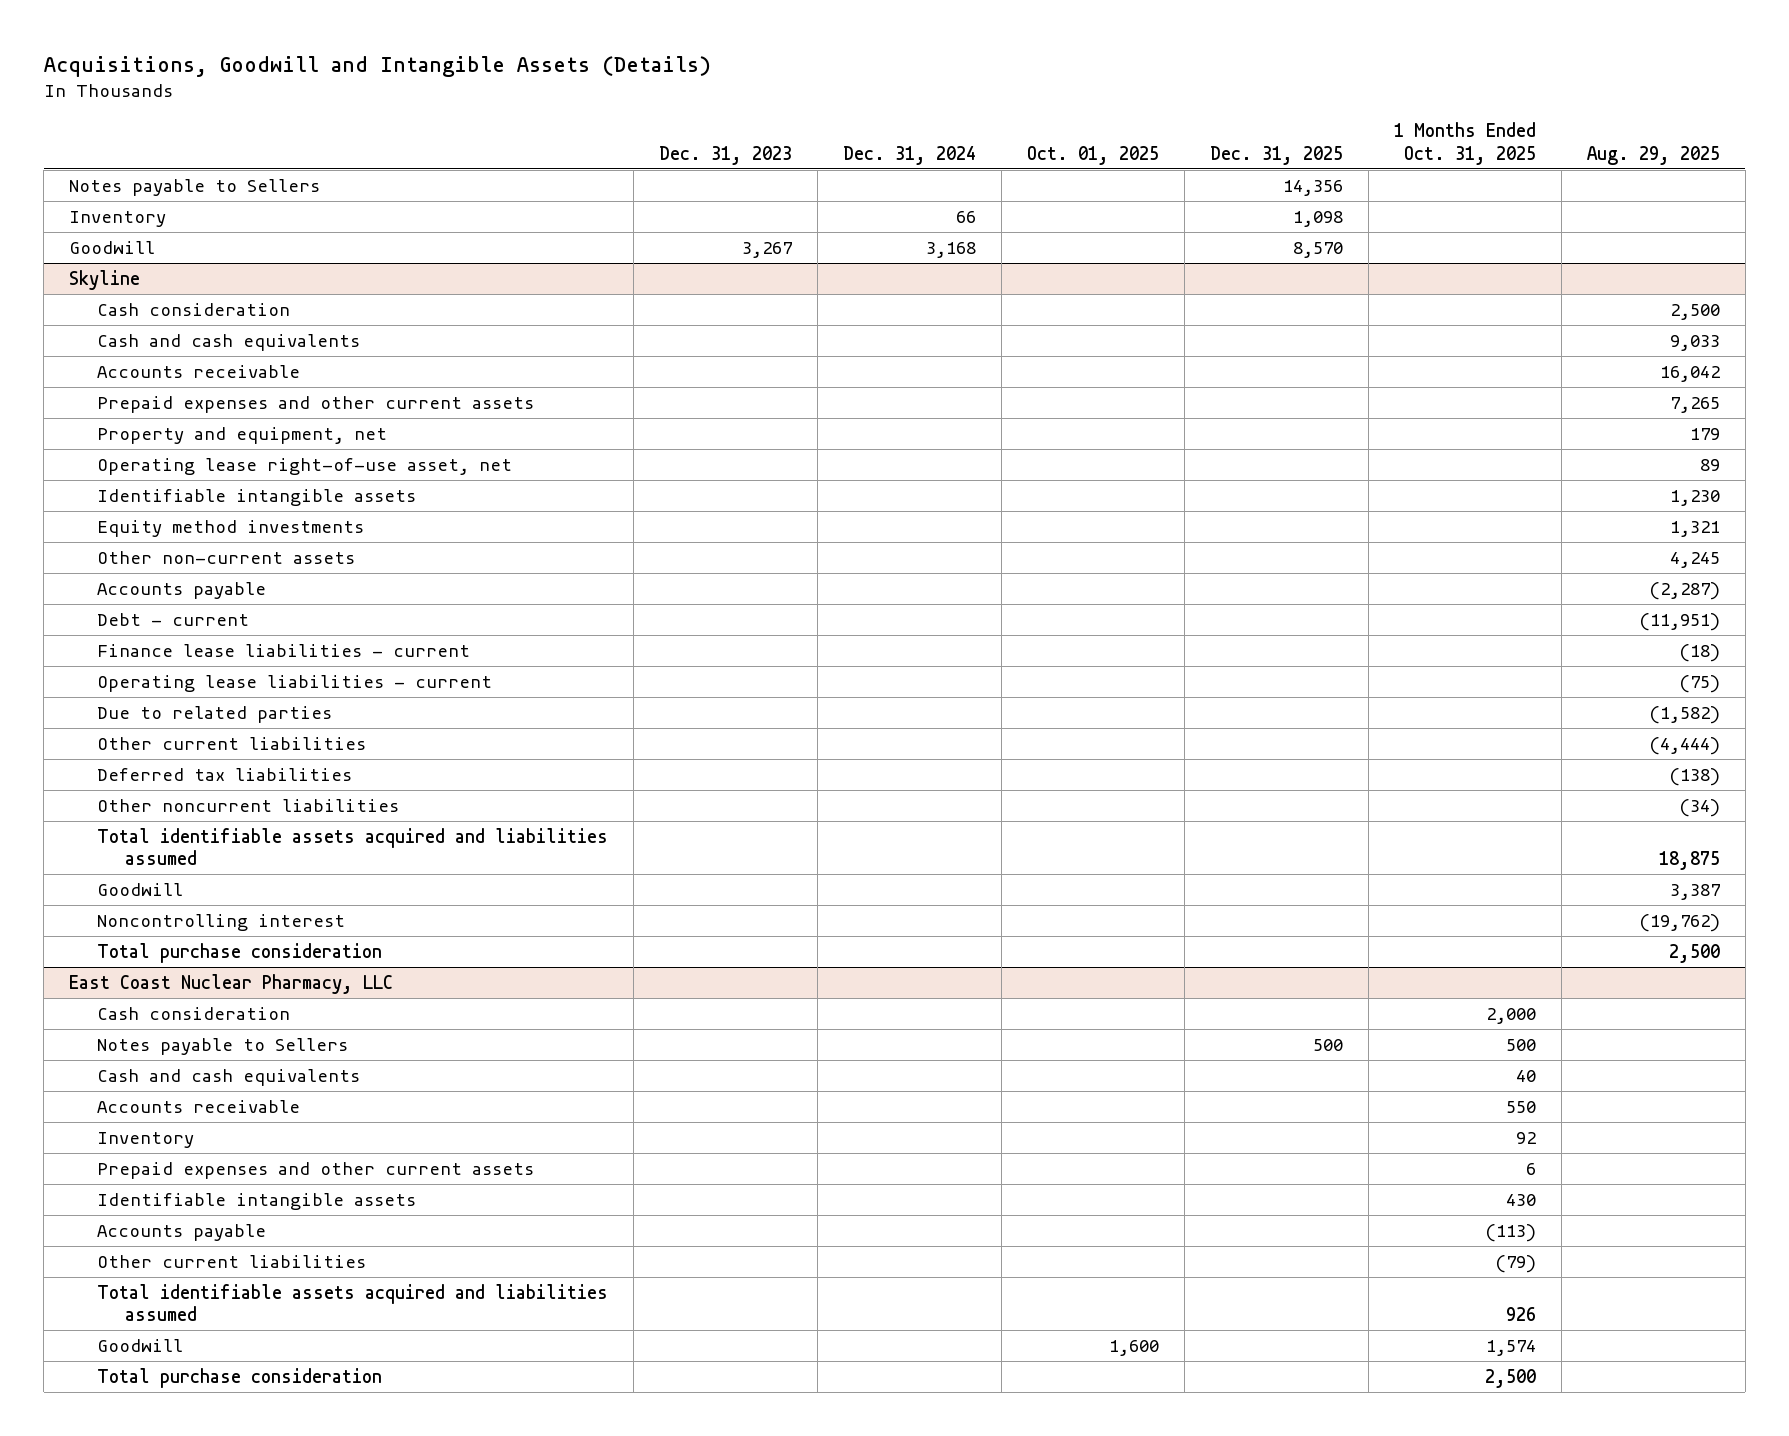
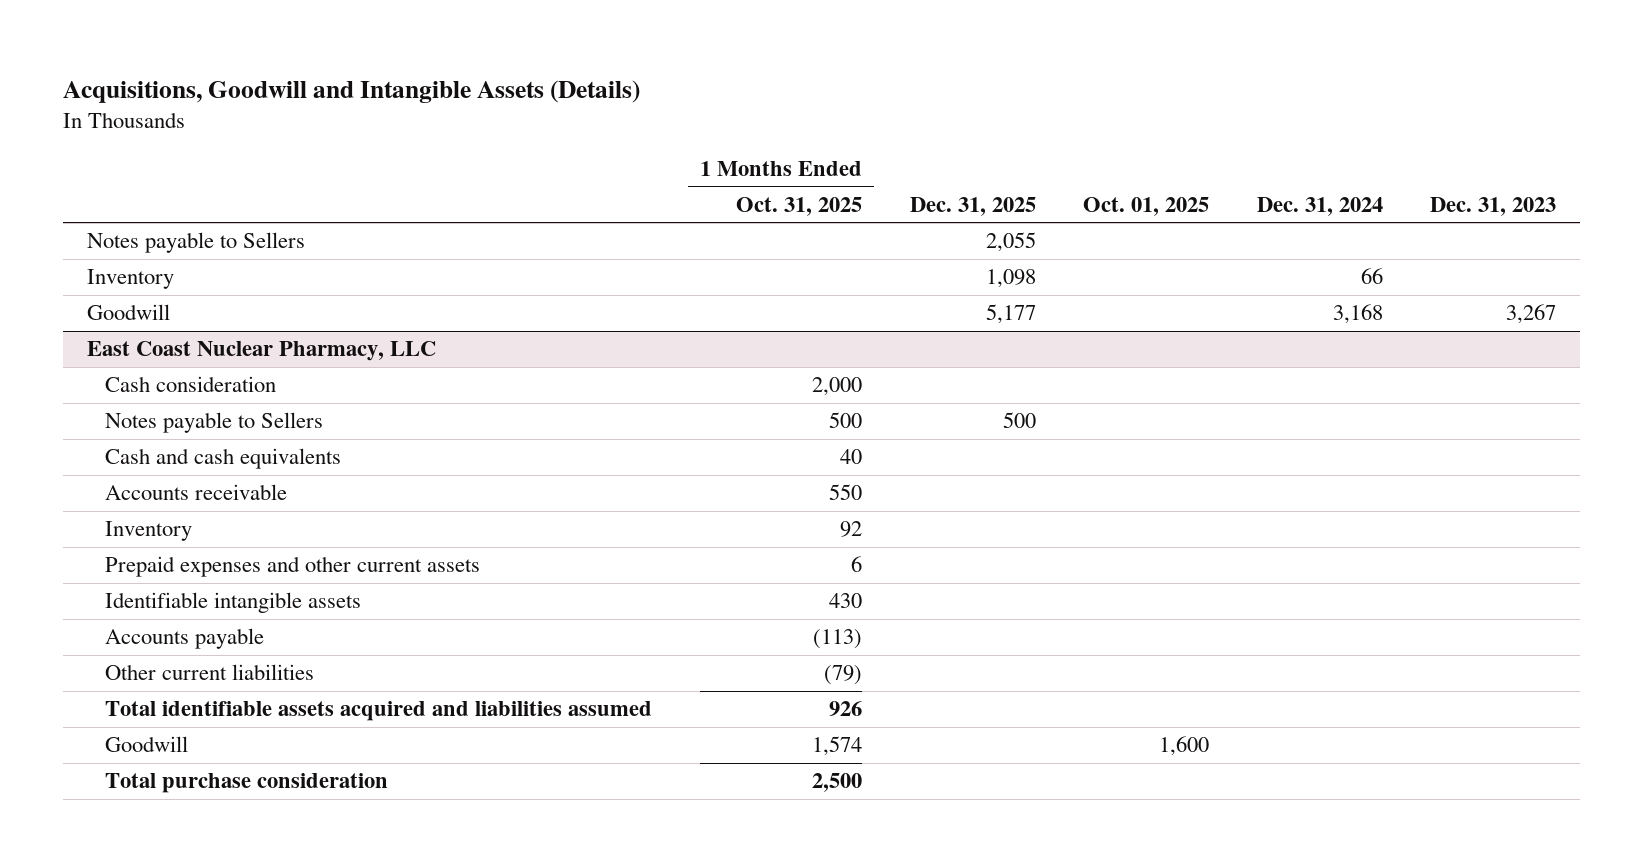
- | Dec. 31, 2023 | Dec. 31, 2024 | Oct. 01, 2025 | Dec. 31, 2025 | 1 Months Ended Oct. 31, 2025 | Aug. 29, 2025
+ | 1 Months Ended Oct. 31, 2025 | Dec. 31, 2025 | Oct. 01, 2025 | Dec. 31, 2024 | Dec. 31, 2023
- Notes payable to Sellers | | | | 14,356 | |
+ Notes payable to Sellers | | 2,055 | | |
- Goodwill | 3,267 | 3,168 | | 8,570 | |
- Skyline
- Cash consideration | | | | | | 2,500
- Cash and cash equivalents | | | | | | 9,033
- Accounts receivable | | | | | | 16,042
- Prepaid expenses and other current assets | | | | | | 7,265
- Property and equipment, net | | | | | | 179
- Operating lease right-of-use asset, net | | | | | | 89
- Identifiable intangible assets | | | | | | 1,230
- Equity method investments | | | | | | 1,321
- Other non-current assets | | | | | | 4,245
- Accounts payable | | | | | | (2,287)
- Debt - current | | | | | | (11,951)
- Finance lease liabilities - current | | | | | | (18)
- Operating lease liabilities - current | | | | | | (75)
- Due to related parties | | | | | | (1,582)
- Other current liabilities | | | | | | (4,444)
- Deferred tax liabilities | | | | | | (138)
- Other noncurrent liabilities | | | | | | (34)
- Total identifiable assets acquired and liabilities assumed | | | | | | 18,875
- Goodwill | | | | | | 3,387
- Noncontrolling interest | | | | | | (19,762)
- Total purchase consideration | | | | | | 2,500
+ Goodwill | | 5,177 | | 3,168 | 3,267

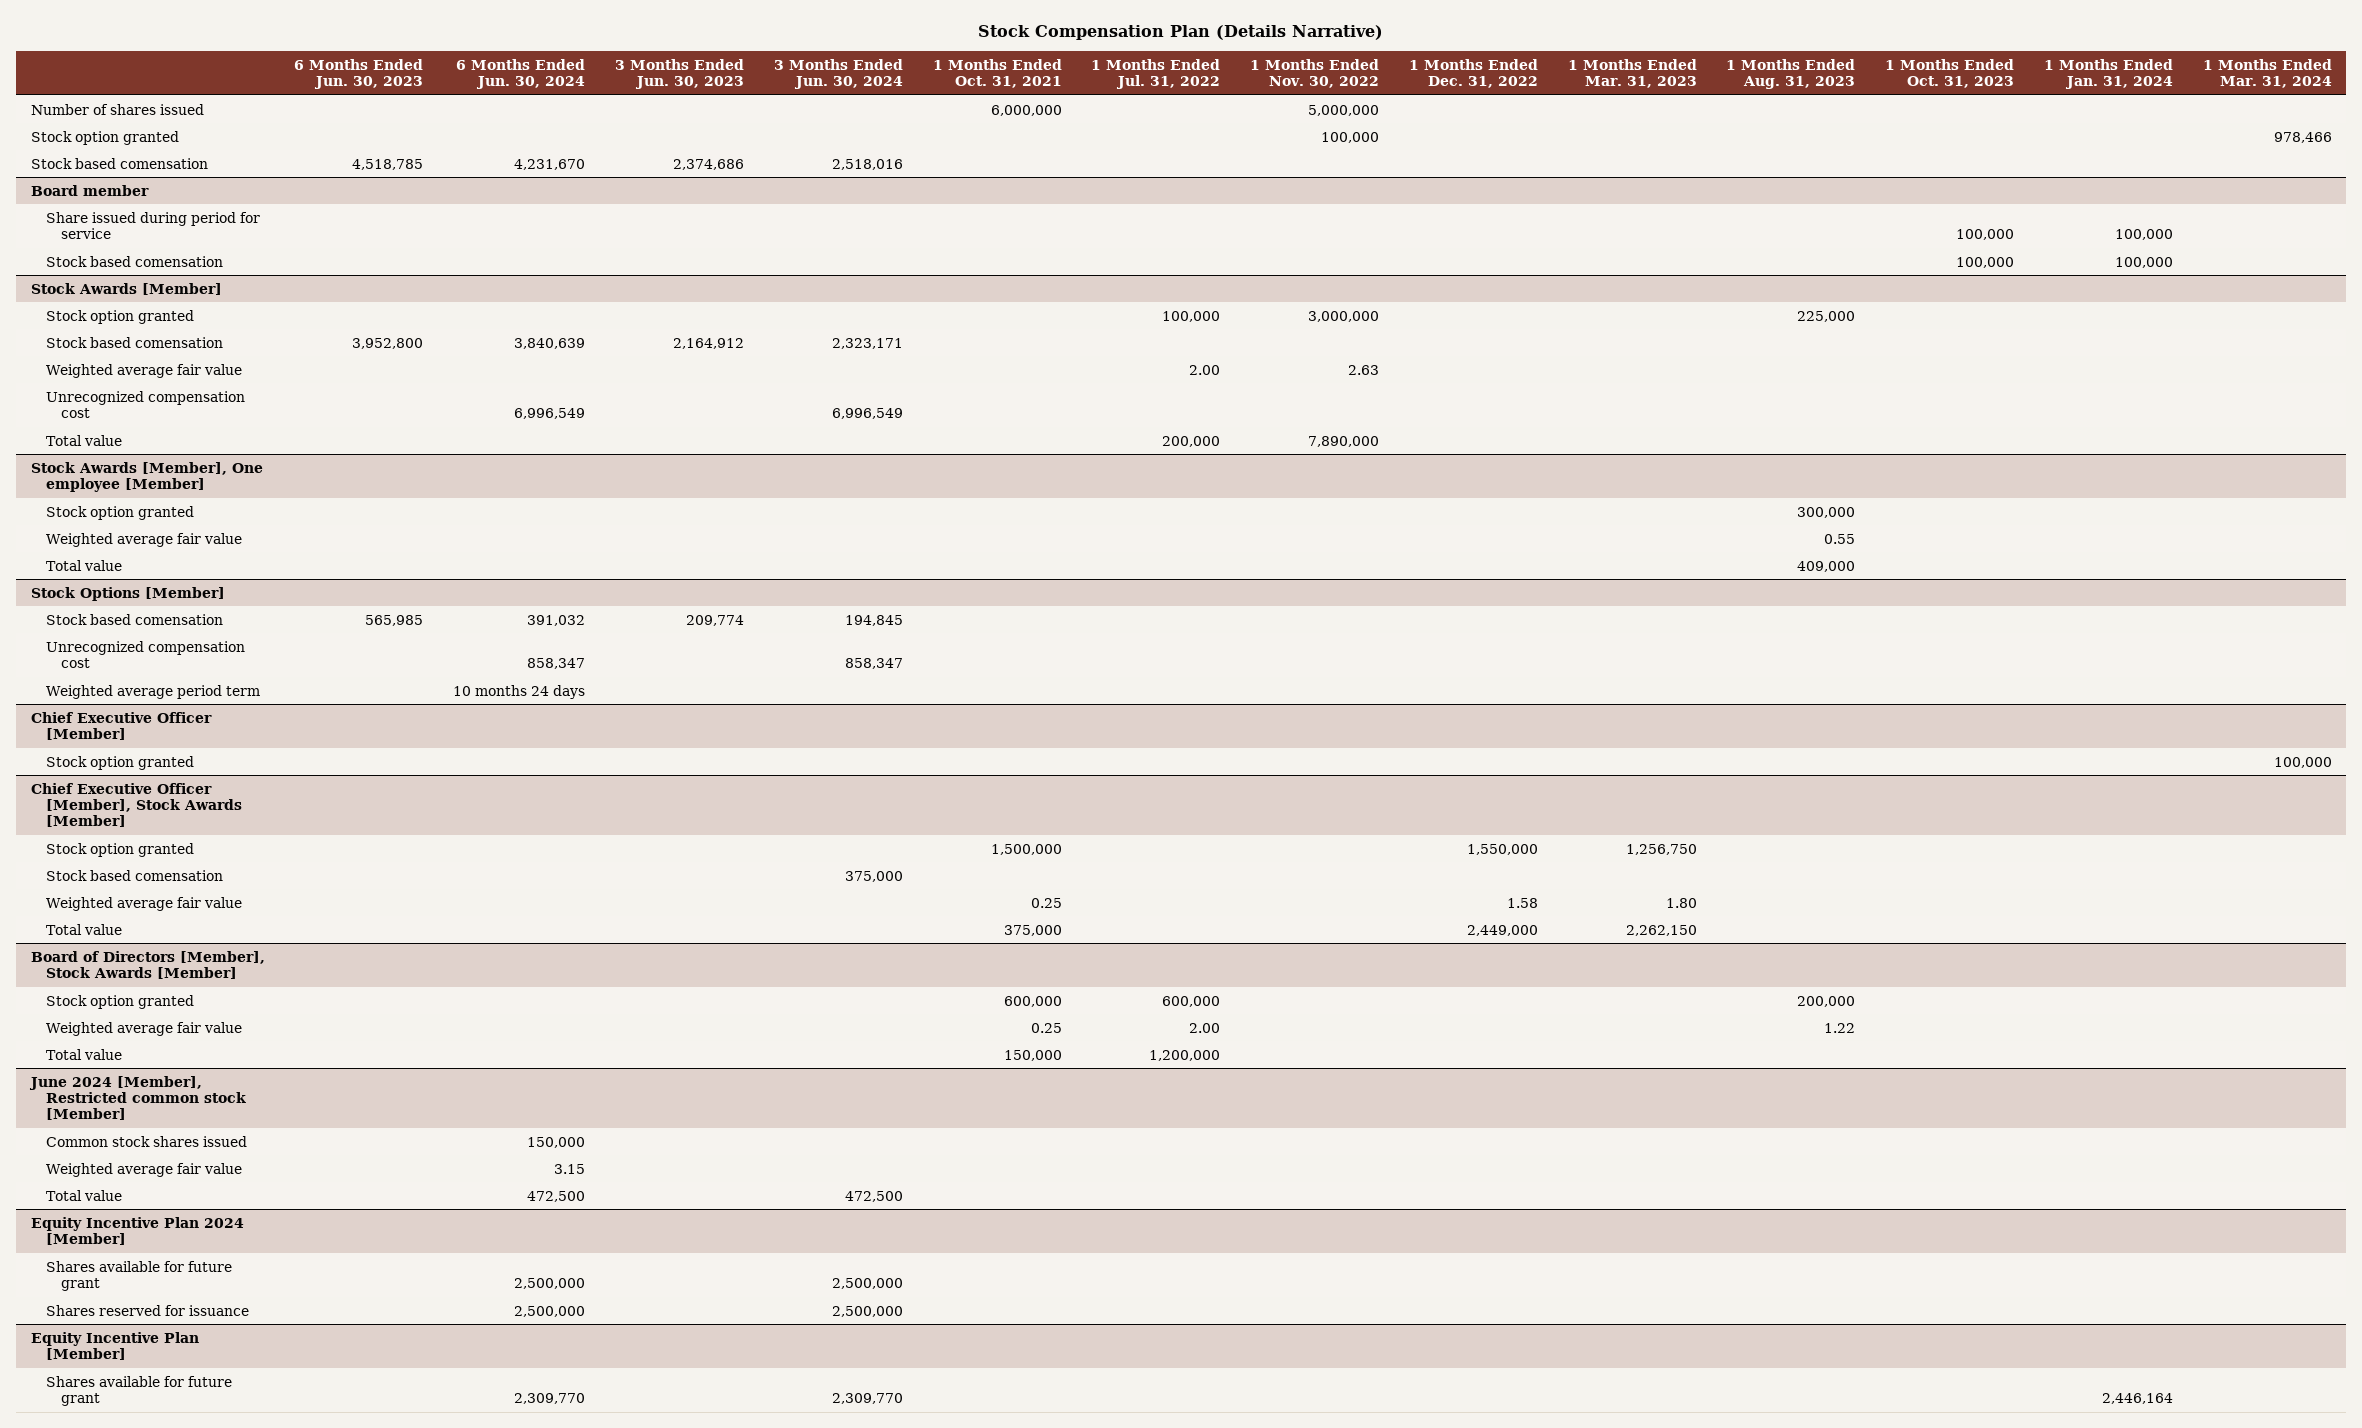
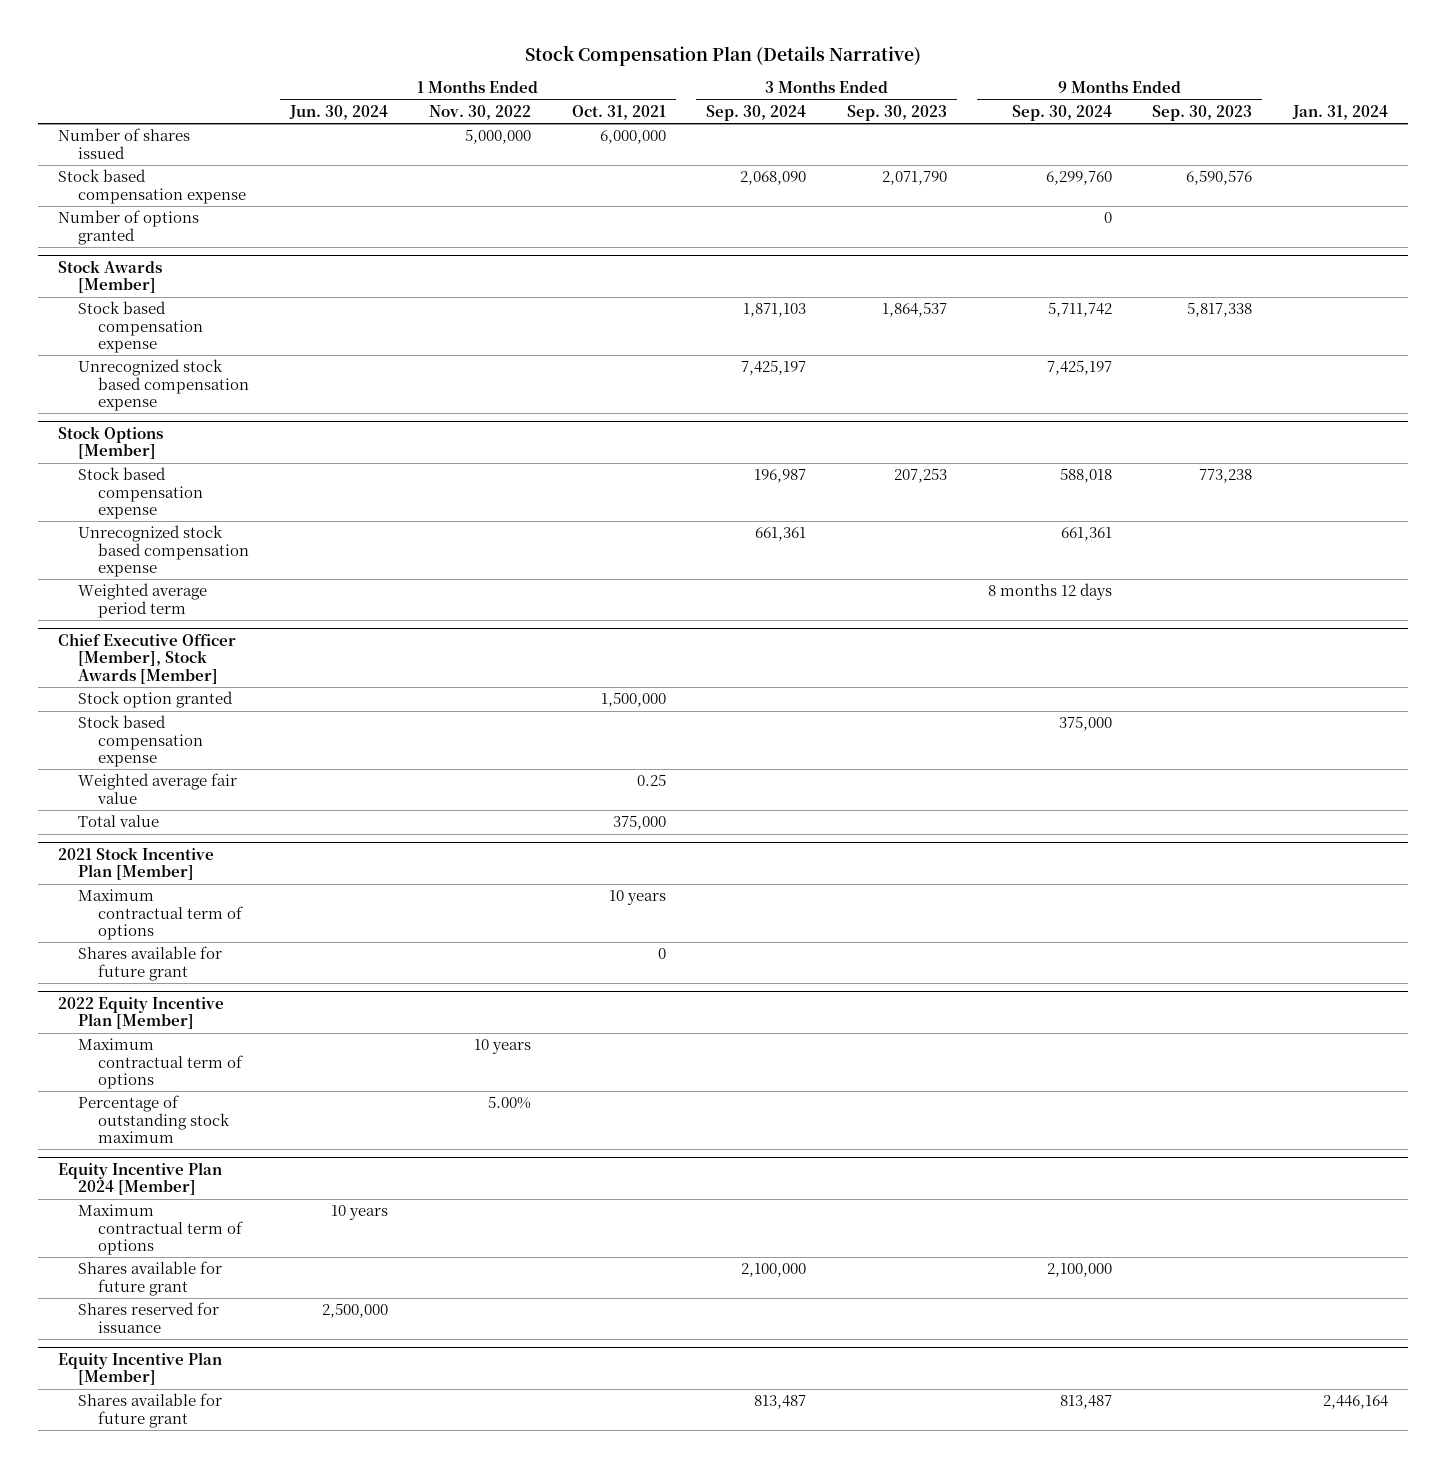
- | 6 Months Ended Jun. 30, 2023 | 6 Months Ended Jun. 30, 2024 | 3 Months Ended Jun. 30, 2023 | 3 Months Ended Jun. 30, 2024 | 1 Months Ended Oct. 31, 2021 | 1 Months Ended Jul. 31, 2022 | 1 Months Ended Nov. 30, 2022 | 1 Months Ended Dec. 31, 2022 | 1 Months Ended Mar. 31, 2023 | 1 Months Ended Aug. 31, 2023 | 1 Months Ended Oct. 31, 2023 | 1 Months Ended Jan. 31, 2024 | 1 Months Ended Mar. 31, 2024
+ | 1 Months Ended Jun. 30, 2024 | 1 Months Ended Nov. 30, 2022 | 1 Months Ended Oct. 31, 2021 | 3 Months Ended Sep. 30, 2024 | 3 Months Ended Sep. 30, 2023 | 9 Months Ended Sep. 30, 2024 | 9 Months Ended Sep. 30, 2023 | Jan. 31, 2024
- Stock option granted | | | | | | | 100,000 | | | | | | 978,466
- Stock based comensation | 4,518,785 | 4,231,670 | 2,374,686 | 2,518,016 | | | | | | | | |
- Board member
- Share issued during period for service | | | | | | | | | | | 100,000 | 100,000 |
- Stock based comensation | | | | | | | | | | | 100,000 | 100,000 |
+ Stock based compensation expense | | | | 2,068,090 | 2,071,790 | 6,299,760 | 6,590,576 |
+ Number of options granted | | | | | | 0 | |
@ Stock Awards [Member]
- Stock option granted | | | | | | 100,000 | 3,000,000 | | | 225,000 | | |
- Stock based comensation | 3,952,800 | 3,840,639 | 2,164,912 | 2,323,171 | | | | | | | | |
- Weighted average fair value | | | | | | 2.00 | 2.63 | | | | | |
- Unrecognized compensation cost | | 6,996,549 | | 6,996,549 | | | | | | | | |
- Total value | | | | | | 200,000 | 7,890,000 | | | | | |
- Stock Awards [Member], One employee [Member]
- Stock option granted | | | | | | | | | | 300,000 | | |
- Weighted average fair value | | | | | | | | | | 0.55 | | |
- Total value | | | | | | | | | | 409,000 | | |
@ Stock Awards [Member]
+ Stock based compensation expense | | | | 1,871,103 | 1,864,537 | 5,711,742 | 5,817,338 |
+ Unrecognized stock based compensation expense | | | | 7,425,197 | | 7,425,197 | |
@ Stock Options [Member]
- Stock based comensation | 565,985 | 391,032 | 209,774 | 194,845 | | | | | | | | |
- Unrecognized compensation cost | | 858,347 | | 858,347 | | | | | | | | |
+ Stock based compensation expense | | | | 196,987 | 207,253 | 588,018 | 773,238 |
+ Unrecognized stock based compensation expense | | | | 661,361 | | 661,361 | |
- Chief Executive Officer [Member]
- Stock option granted | | | | | | | | | | | | | 100,000
@ Chief Executive Officer [Member], Stock Awards [Member]
- Stock based comensation | | | | 375,000 | | | | | | | | |
+ Stock based compensation expense | | | | | | 375,000 | |
- Board of Directors [Member], Stock Awards [Member]
- Stock option granted | | | | | 600,000 | 600,000 | | | | 200,000 | | |
- Weighted average fair value | | | | | 0.25 | 2.00 | | | | 1.22 | | |
- Total value | | | | | 150,000 | 1,200,000 | | | | | | |
- June 2024 [Member], Restricted common stock [Member]
- Common stock shares issued | | 150,000 | | | | | | | | | | |
- Weighted average fair value | | 3.15 | | | | | | | | | | |
- Total value | | 472,500 | | 472,500 | | | | | | | | |
+ 2021 Stock Incentive Plan [Member]
+ Maximum contractual term of options | | | 10 years | | | | |
+ Shares available for future grant | | | 0 | | | | |
+ 2022 Equity Incentive Plan [Member]
+ Maximum contractual term of options | | 10 years | | | | | |
+ Percentage of outstanding stock maximum | | 5.00% | | | | | |
@ Equity Incentive Plan 2024 [Member]
+ Maximum contractual term of options | 10 years | | | | | | |

